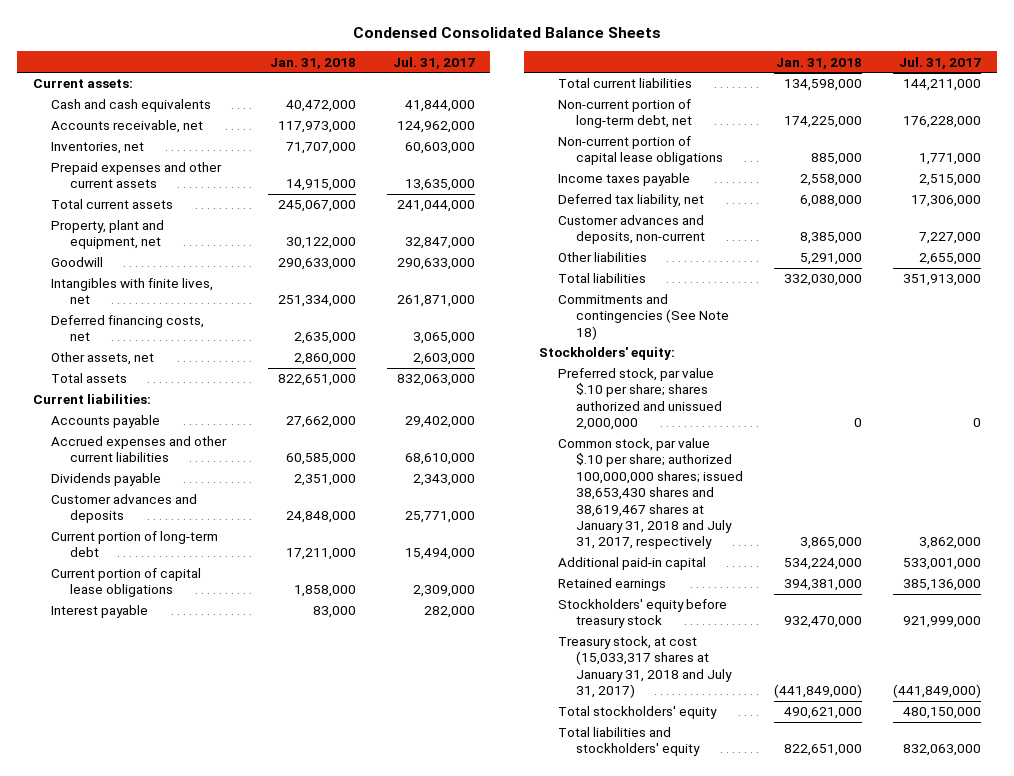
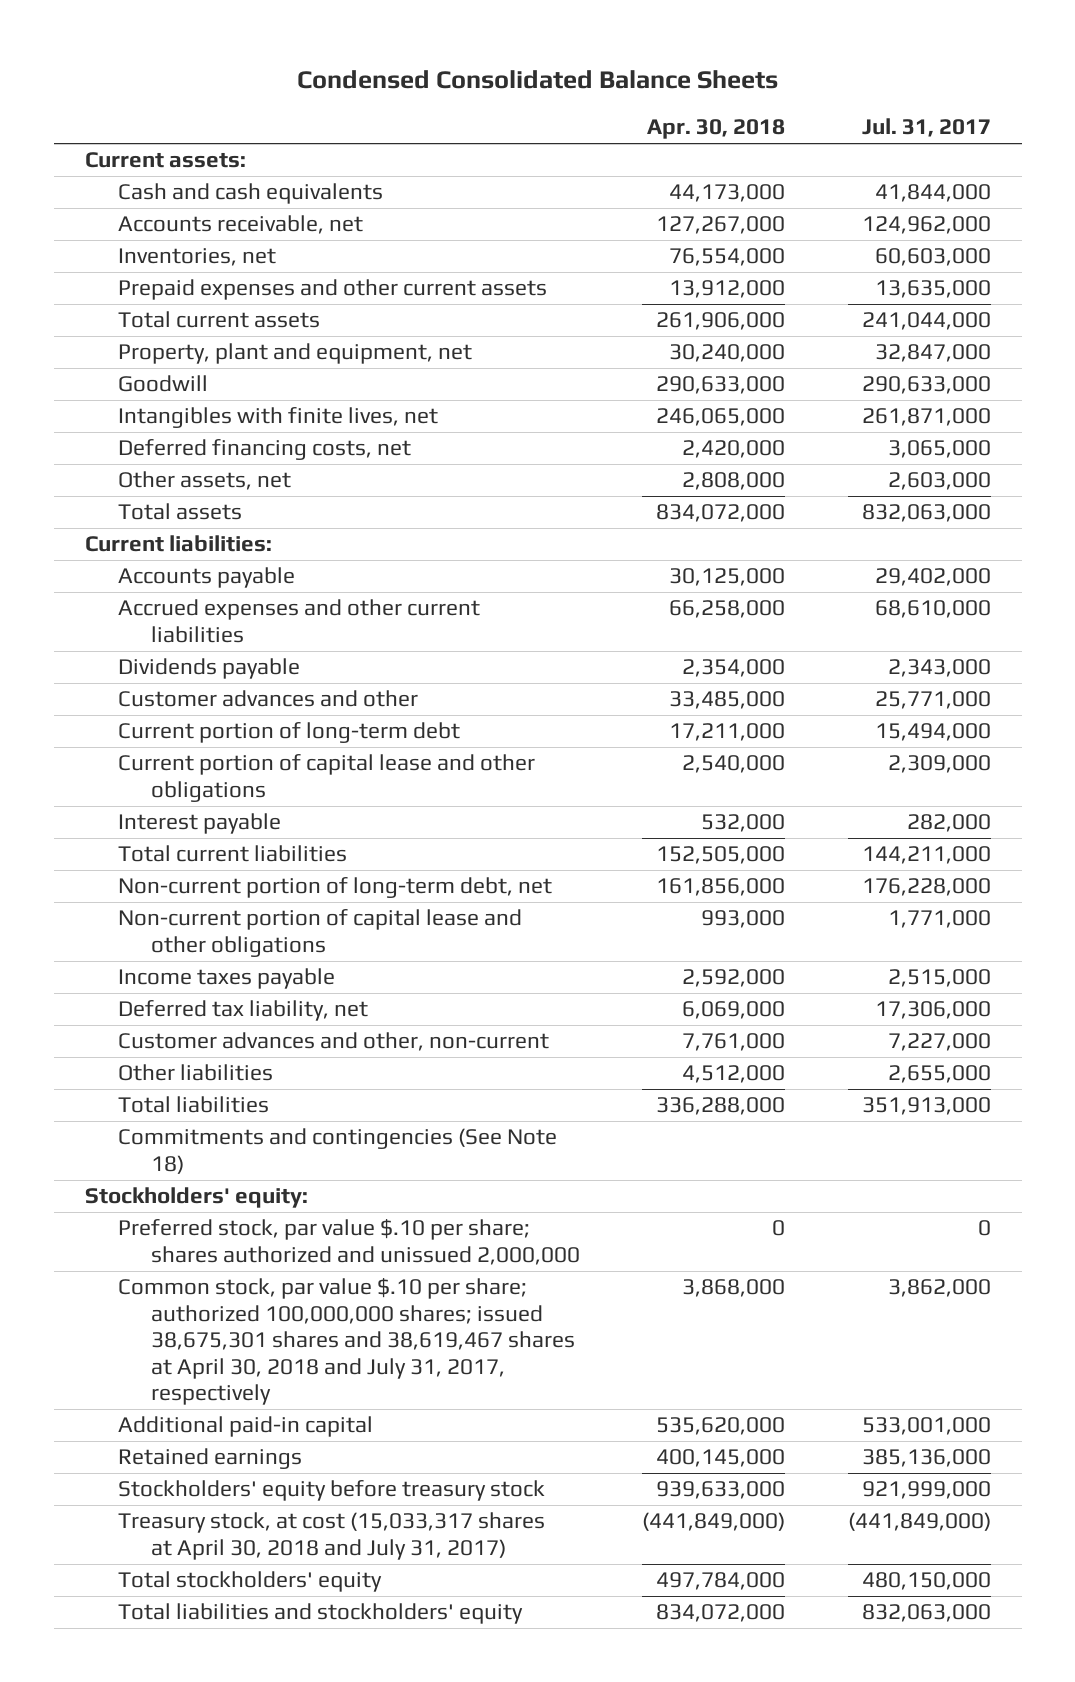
- | Jan. 31, 2018 | Jul. 31, 2017
+ | Apr. 30, 2018 | Jul. 31, 2017
- Customer advances and deposits | 24,848,000 | 25,771,000
+ Customer advances and other | 33,485,000 | 25,771,000
- Current portion of capital lease obligations | 1,858,000 | 2,309,000
+ Current portion of capital lease and other obligations | 2,540,000 | 2,309,000
- Non-current portion of capital lease obligations | 885,000 | 1,771,000
+ Non-current portion of capital lease and other obligations | 993,000 | 1,771,000
- Customer advances and deposits, non-current | 8,385,000 | 7,227,000
+ Customer advances and other, non-current | 7,761,000 | 7,227,000
- Common stock, par value $.10 per share; authorized 100,000,000 shares; issued 38,653,430 shares and 38,619,467 shares at January 31, 2018 and July 31, 2017, respectively | 3,865,000 | 3,862,000
+ Common stock, par value $.10 per share; authorized 100,000,000 shares; issued 38,675,301 shares and 38,619,467 shares at April 30, 2018 and July 31, 2017, respectively | 3,868,000 | 3,862,000
- Treasury stock, at cost (15,033,317 shares at January 31, 2018 and July 31, 2017) | (441,849,000) | (441,849,000)
+ Treasury stock, at cost (15,033,317 shares at April 30, 2018 and July 31, 2017) | (441,849,000) | (441,849,000)

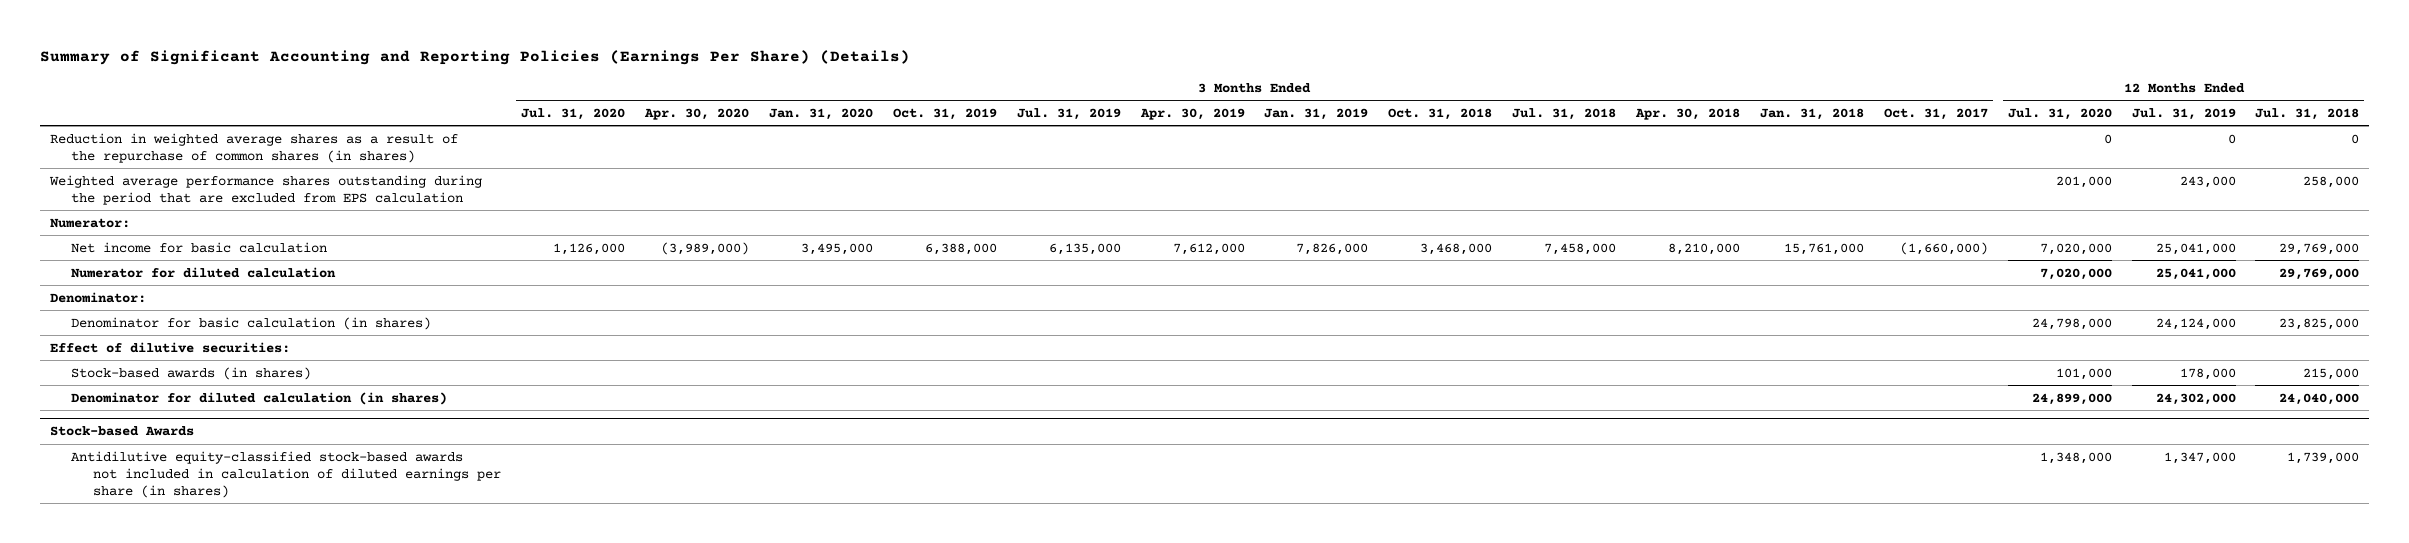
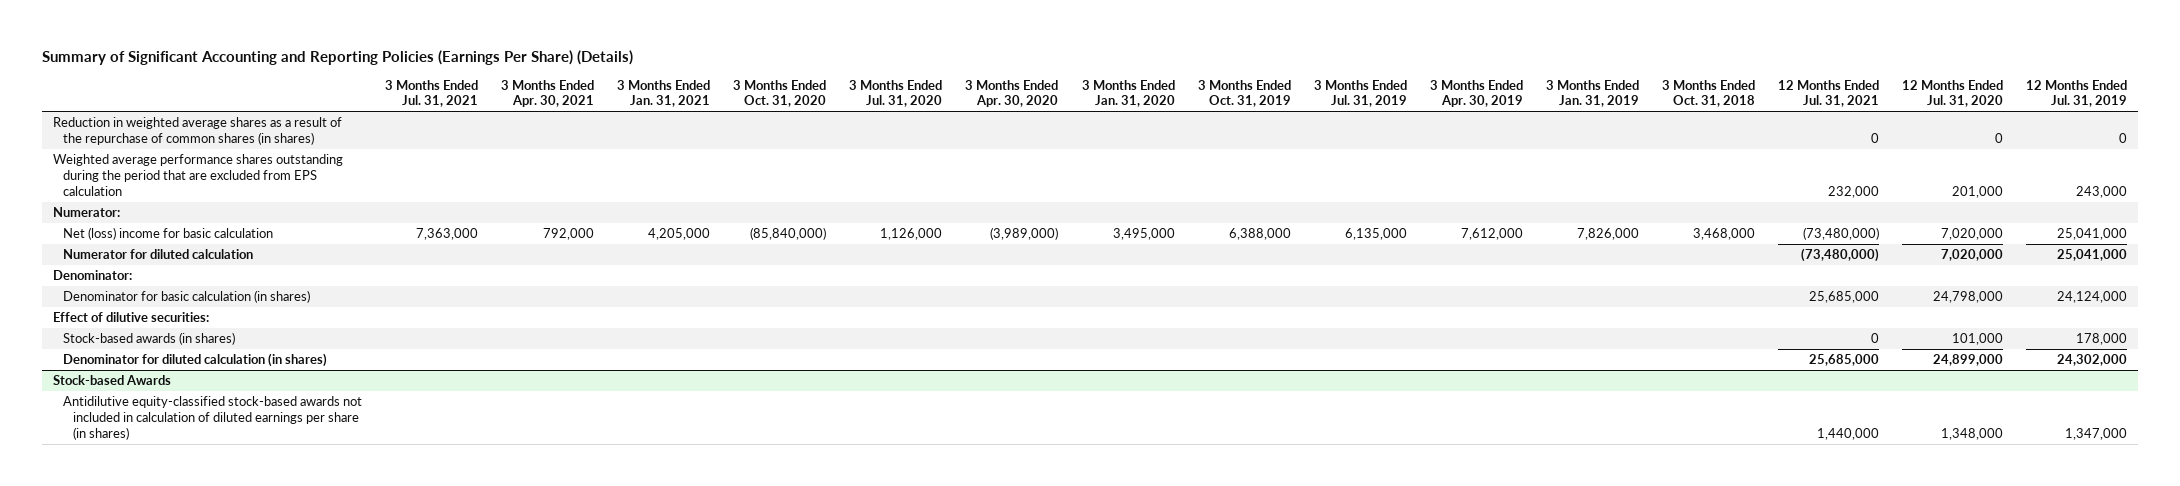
- | 3 Months Ended Jul. 31, 2020 | 3 Months Ended Apr. 30, 2020 | 3 Months Ended Jan. 31, 2020 | 3 Months Ended Oct. 31, 2019 | 3 Months Ended Jul. 31, 2019 | 3 Months Ended Apr. 30, 2019 | 3 Months Ended Jan. 31, 2019 | 3 Months Ended Oct. 31, 2018 | 3 Months Ended Jul. 31, 2018 | 3 Months Ended Apr. 30, 2018 | 3 Months Ended Jan. 31, 2018 | 3 Months Ended Oct. 31, 2017 | 12 Months Ended Jul. 31, 2020 | 12 Months Ended Jul. 31, 2019 | 12 Months Ended Jul. 31, 2018
+ | 3 Months Ended Jul. 31, 2021 | 3 Months Ended Apr. 30, 2021 | 3 Months Ended Jan. 31, 2021 | 3 Months Ended Oct. 31, 2020 | 3 Months Ended Jul. 31, 2020 | 3 Months Ended Apr. 30, 2020 | 3 Months Ended Jan. 31, 2020 | 3 Months Ended Oct. 31, 2019 | 3 Months Ended Jul. 31, 2019 | 3 Months Ended Apr. 30, 2019 | 3 Months Ended Jan. 31, 2019 | 3 Months Ended Oct. 31, 2018 | 12 Months Ended Jul. 31, 2021 | 12 Months Ended Jul. 31, 2020 | 12 Months Ended Jul. 31, 2019
- Net income for basic calculation | 1,126,000 | (3,989,000) | 3,495,000 | 6,388,000 | 6,135,000 | 7,612,000 | 7,826,000 | 3,468,000 | 7,458,000 | 8,210,000 | 15,761,000 | (1,660,000) | 7,020,000 | 25,041,000 | 29,769,000
+ Net (loss) income for basic calculation | 7,363,000 | 792,000 | 4,205,000 | (85,840,000) | 1,126,000 | (3,989,000) | 3,495,000 | 6,388,000 | 6,135,000 | 7,612,000 | 7,826,000 | 3,468,000 | (73,480,000) | 7,020,000 | 25,041,000

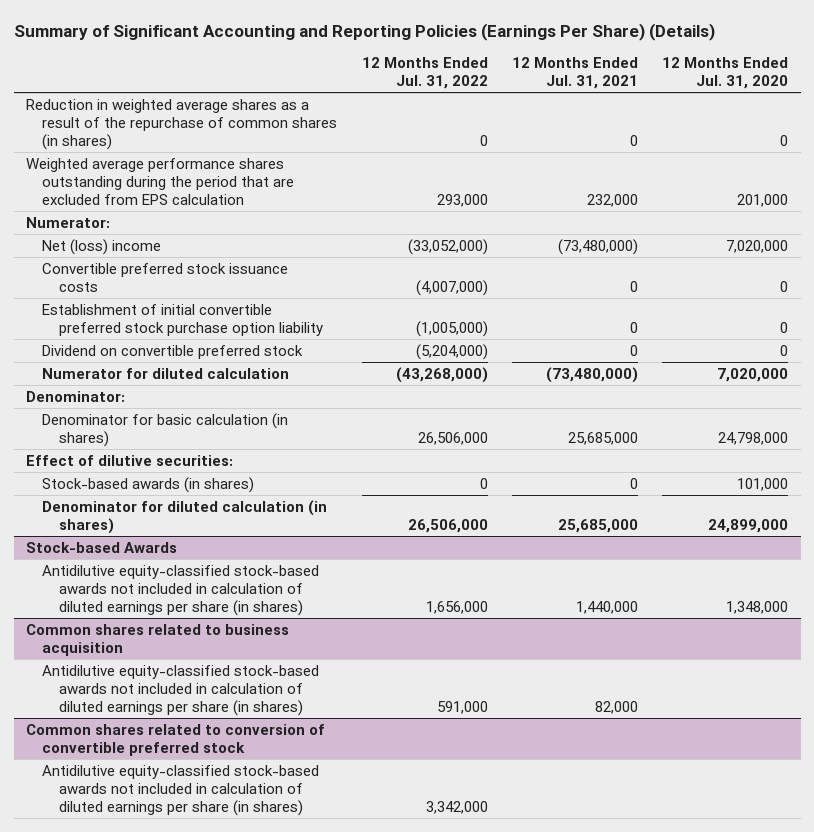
- | 3 Months Ended Jul. 31, 2021 | 3 Months Ended Apr. 30, 2021 | 3 Months Ended Jan. 31, 2021 | 3 Months Ended Oct. 31, 2020 | 3 Months Ended Jul. 31, 2020 | 3 Months Ended Apr. 30, 2020 | 3 Months Ended Jan. 31, 2020 | 3 Months Ended Oct. 31, 2019 | 3 Months Ended Jul. 31, 2019 | 3 Months Ended Apr. 30, 2019 | 3 Months Ended Jan. 31, 2019 | 3 Months Ended Oct. 31, 2018 | 12 Months Ended Jul. 31, 2021 | 12 Months Ended Jul. 31, 2020 | 12 Months Ended Jul. 31, 2019
+ | 12 Months Ended Jul. 31, 2022 | 12 Months Ended Jul. 31, 2021 | 12 Months Ended Jul. 31, 2020
- Net (loss) income for basic calculation | 7,363,000 | 792,000 | 4,205,000 | (85,840,000) | 1,126,000 | (3,989,000) | 3,495,000 | 6,388,000 | 6,135,000 | 7,612,000 | 7,826,000 | 3,468,000 | (73,480,000) | 7,020,000 | 25,041,000
+ Net (loss) income | (33,052,000) | (73,480,000) | 7,020,000
+ Convertible preferred stock issuance costs | (4,007,000) | 0 | 0
+ Establishment of initial convertible preferred stock purchase option liability | (1,005,000) | 0 | 0
+ Dividend on convertible preferred stock | (5,204,000) | 0 | 0
+ Common shares related to business acquisition
+ Antidilutive equity-classified stock-based awards not included in calculation of diluted earnings per share (in shares) | 591,000 | 82,000 |
+ Common shares related to conversion of convertible preferred stock
+ Antidilutive equity-classified stock-based awards not included in calculation of diluted earnings per share (in shares) | 3,342,000 | |

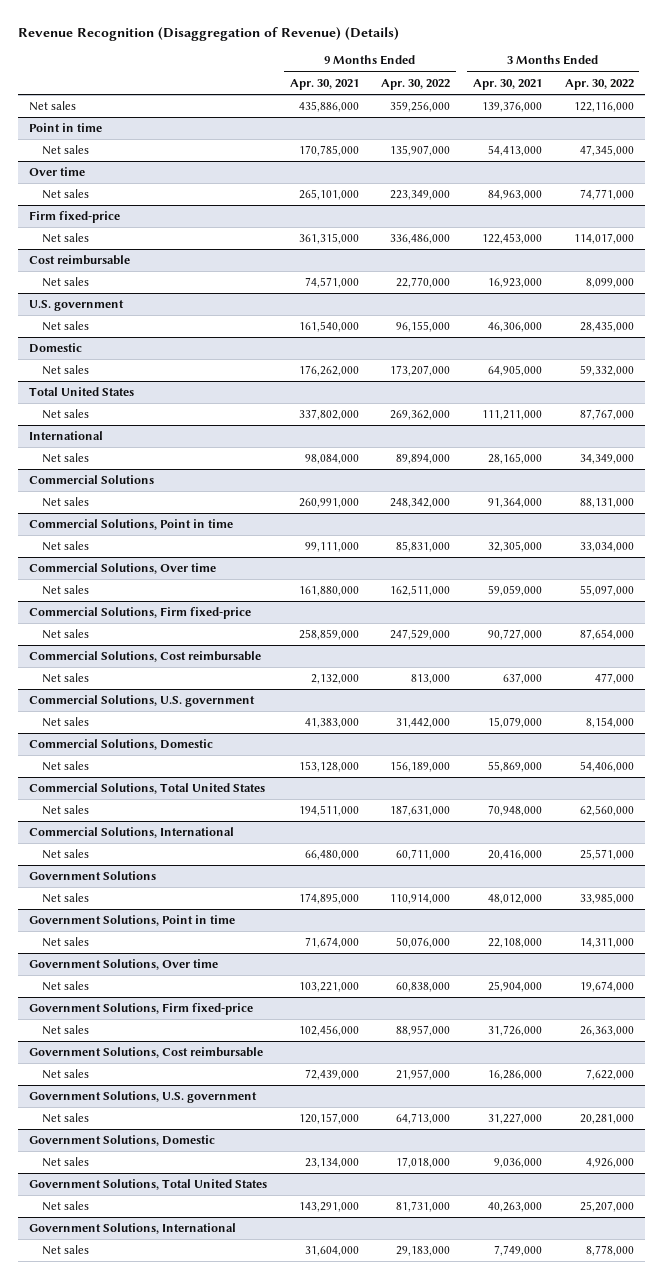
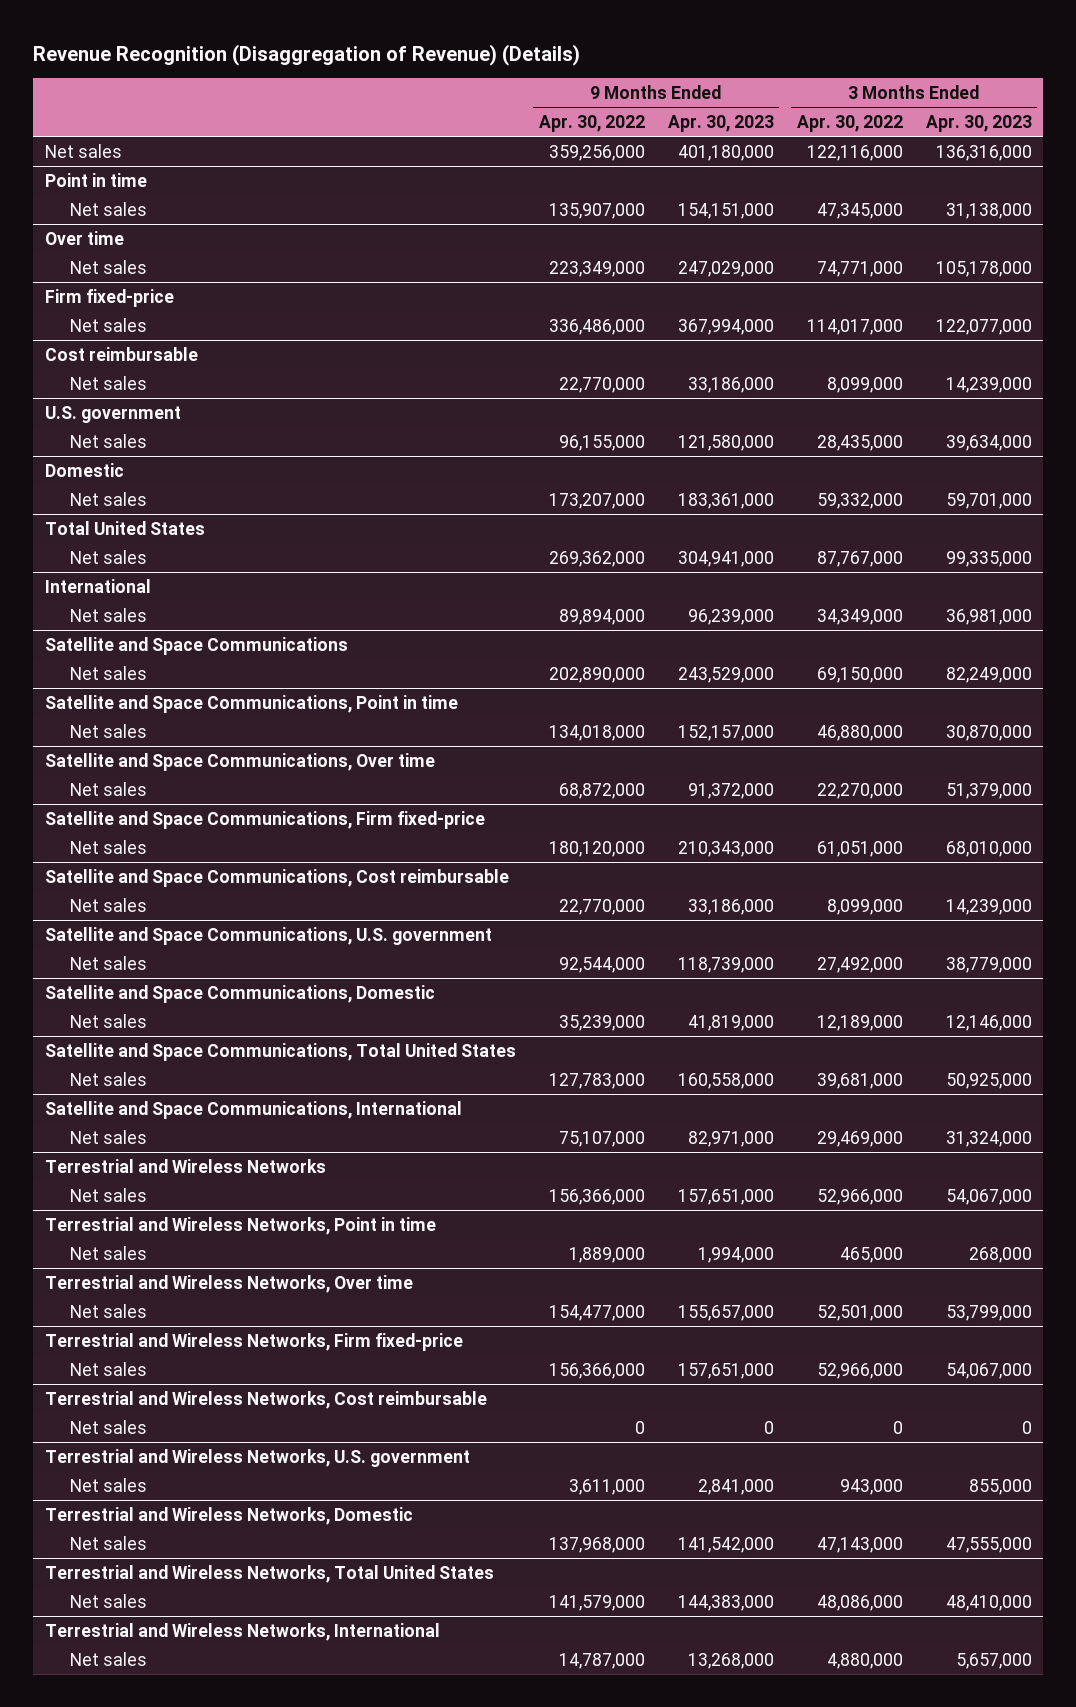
- | 9 Months Ended Apr. 30, 2021 | 9 Months Ended Apr. 30, 2022 | 3 Months Ended Apr. 30, 2021 | 3 Months Ended Apr. 30, 2022
+ | 9 Months Ended Apr. 30, 2022 | 9 Months Ended Apr. 30, 2023 | 3 Months Ended Apr. 30, 2022 | 3 Months Ended Apr. 30, 2023
- Commercial Solutions
- Net sales | 260,991,000 | 248,342,000 | 91,364,000 | 88,131,000
- Commercial Solutions, Point in time
- Net sales | 99,111,000 | 85,831,000 | 32,305,000 | 33,034,000
- Commercial Solutions, Over time
- Net sales | 161,880,000 | 162,511,000 | 59,059,000 | 55,097,000
- Commercial Solutions, Firm fixed-price
- Net sales | 258,859,000 | 247,529,000 | 90,727,000 | 87,654,000
- Commercial Solutions, Cost reimbursable
- Net sales | 2,132,000 | 813,000 | 637,000 | 477,000
- Commercial Solutions, U.S. government
- Net sales | 41,383,000 | 31,442,000 | 15,079,000 | 8,154,000
- Commercial Solutions, Domestic
- Net sales | 153,128,000 | 156,189,000 | 55,869,000 | 54,406,000
- Commercial Solutions, Total United States
- Net sales | 194,511,000 | 187,631,000 | 70,948,000 | 62,560,000
- Commercial Solutions, International
- Net sales | 66,480,000 | 60,711,000 | 20,416,000 | 25,571,000
- Government Solutions
- Net sales | 174,895,000 | 110,914,000 | 48,012,000 | 33,985,000
- Government Solutions, Point in time
- Net sales | 71,674,000 | 50,076,000 | 22,108,000 | 14,311,000
- Government Solutions, Over time
- Net sales | 103,221,000 | 60,838,000 | 25,904,000 | 19,674,000
- Government Solutions, Firm fixed-price
- Net sales | 102,456,000 | 88,957,000 | 31,726,000 | 26,363,000
- Government Solutions, Cost reimbursable
- Net sales | 72,439,000 | 21,957,000 | 16,286,000 | 7,622,000
- Government Solutions, U.S. government
- Net sales | 120,157,000 | 64,713,000 | 31,227,000 | 20,281,000
- Government Solutions, Domestic
- Net sales | 23,134,000 | 17,018,000 | 9,036,000 | 4,926,000
- Government Solutions, Total United States
- Net sales | 143,291,000 | 81,731,000 | 40,263,000 | 25,207,000
- Government Solutions, International
- Net sales | 31,604,000 | 29,183,000 | 7,749,000 | 8,778,000
+ Satellite and Space Communications
+ Net sales | 202,890,000 | 243,529,000 | 69,150,000 | 82,249,000
+ Satellite and Space Communications, Point in time
+ Net sales | 134,018,000 | 152,157,000 | 46,880,000 | 30,870,000
+ Satellite and Space Communications, Over time
+ Net sales | 68,872,000 | 91,372,000 | 22,270,000 | 51,379,000
+ Satellite and Space Communications, Firm fixed-price
+ Net sales | 180,120,000 | 210,343,000 | 61,051,000 | 68,010,000
+ Satellite and Space Communications, Cost reimbursable
+ Net sales | 22,770,000 | 33,186,000 | 8,099,000 | 14,239,000
+ Satellite and Space Communications, U.S. government
+ Net sales | 92,544,000 | 118,739,000 | 27,492,000 | 38,779,000
+ Satellite and Space Communications, Domestic
+ Net sales | 35,239,000 | 41,819,000 | 12,189,000 | 12,146,000
+ Satellite and Space Communications, Total United States
+ Net sales | 127,783,000 | 160,558,000 | 39,681,000 | 50,925,000
+ Satellite and Space Communications, International
+ Net sales | 75,107,000 | 82,971,000 | 29,469,000 | 31,324,000
+ Terrestrial and Wireless Networks
+ Net sales | 156,366,000 | 157,651,000 | 52,966,000 | 54,067,000
+ Terrestrial and Wireless Networks, Point in time
+ Net sales | 1,889,000 | 1,994,000 | 465,000 | 268,000
+ Terrestrial and Wireless Networks, Over time
+ Net sales | 154,477,000 | 155,657,000 | 52,501,000 | 53,799,000
+ Terrestrial and Wireless Networks, Firm fixed-price
+ Net sales | 156,366,000 | 157,651,000 | 52,966,000 | 54,067,000
+ Terrestrial and Wireless Networks, Cost reimbursable
+ Net sales | 0 | 0 | 0 | 0
+ Terrestrial and Wireless Networks, U.S. government
+ Net sales | 3,611,000 | 2,841,000 | 943,000 | 855,000
+ Terrestrial and Wireless Networks, Domestic
+ Net sales | 137,968,000 | 141,542,000 | 47,143,000 | 47,555,000
+ Terrestrial and Wireless Networks, Total United States
+ Net sales | 141,579,000 | 144,383,000 | 48,086,000 | 48,410,000
+ Terrestrial and Wireless Networks, International
+ Net sales | 14,787,000 | 13,268,000 | 4,880,000 | 5,657,000

